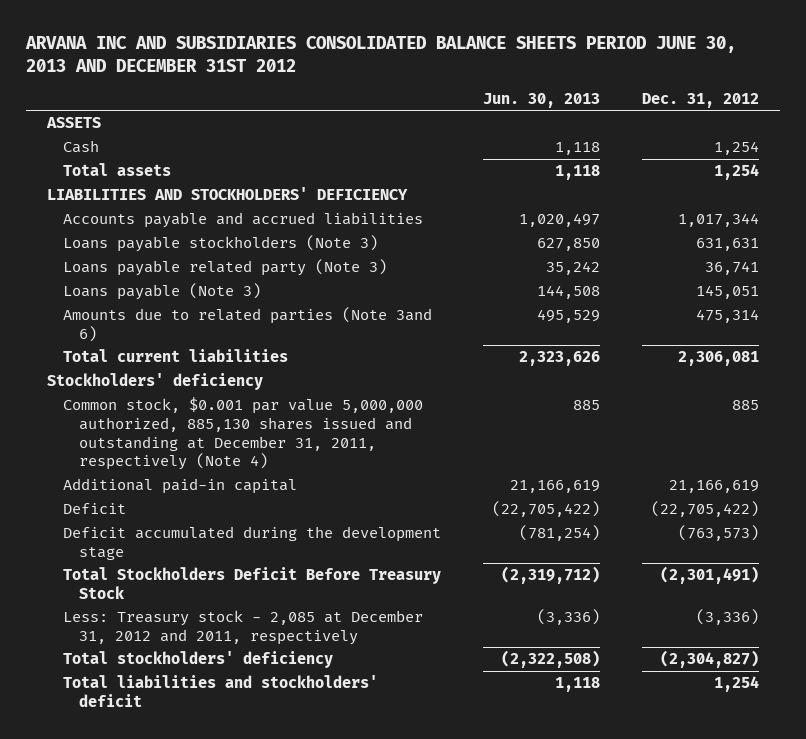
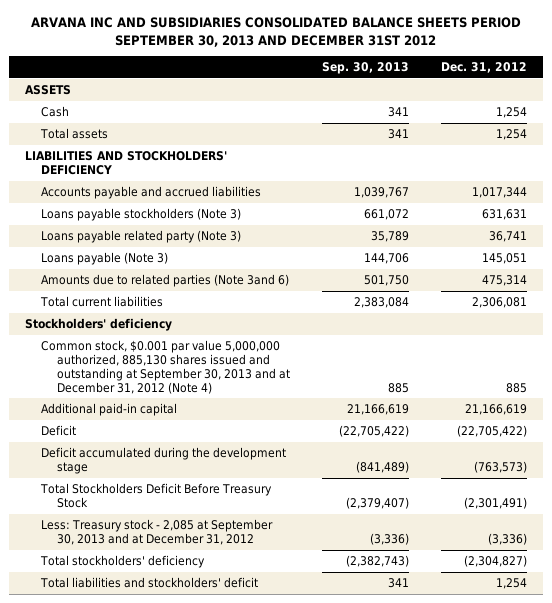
- ARVANA INC AND SUBSIDIARIES CONSOLIDATED BALANCE SHEETS PERIOD JUNE 30, 2013 AND DECEMBER 31ST 2012
+ ARVANA INC AND SUBSIDIARIES CONSOLIDATED BALANCE SHEETS PERIOD SEPTEMBER 30, 2013 AND DECEMBER 31ST 2012
- | Jun. 30, 2013 | Dec. 31, 2012
+ | Sep. 30, 2013 | Dec. 31, 2012
- Common stock, $0.001 par value 5,000,000 authorized, 885,130 shares issued and outstanding at December 31, 2011, respectively (Note 4) | 885 | 885
+ Common stock, $0.001 par value 5,000,000 authorized, 885,130 shares issued and outstanding at September 30, 2013 and at December 31, 2012 (Note 4) | 885 | 885
- Less: Treasury stock - 2,085 at December 31, 2012 and 2011, respectively | (3,336) | (3,336)
+ Less: Treasury stock - 2,085 at September 30, 2013 and at December 31, 2012 | (3,336) | (3,336)

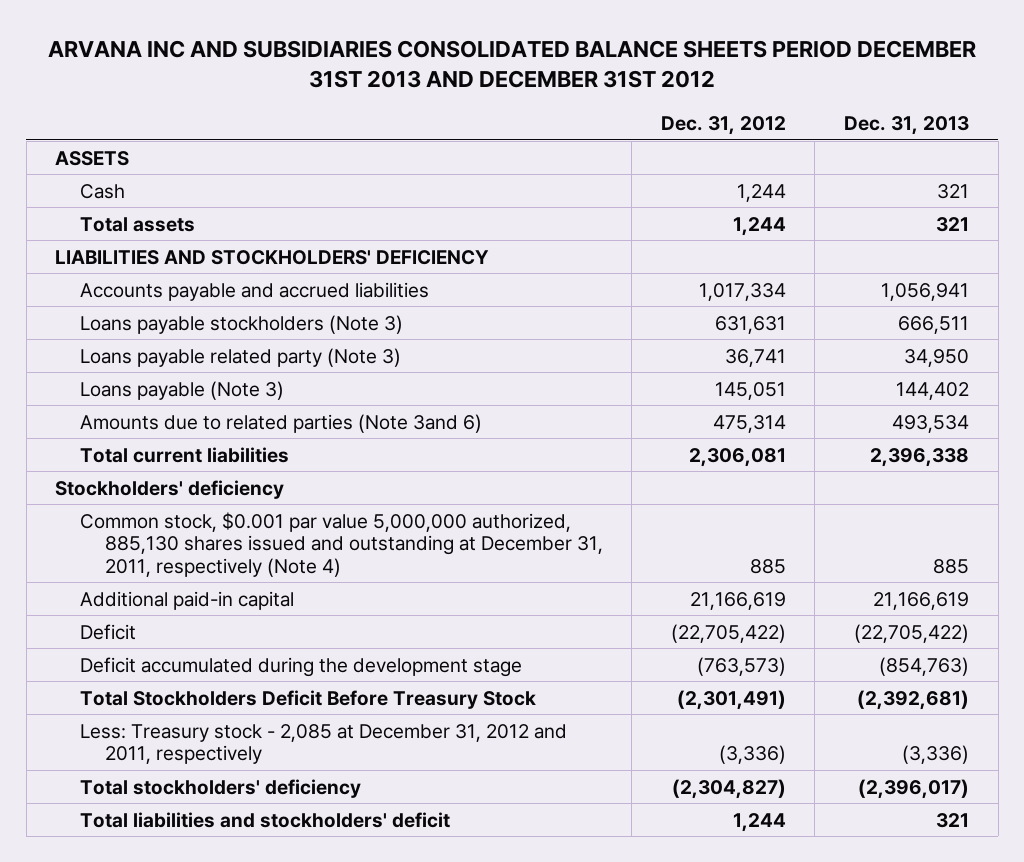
- ARVANA INC AND SUBSIDIARIES CONSOLIDATED BALANCE SHEETS PERIOD SEPTEMBER 30, 2013 AND DECEMBER 31ST 2012
+ ARVANA INC AND SUBSIDIARIES CONSOLIDATED BALANCE SHEETS PERIOD DECEMBER 31ST 2013 AND DECEMBER 31ST 2012
- | Sep. 30, 2013 | Dec. 31, 2012
+ | Dec. 31, 2012 | Dec. 31, 2013
- Cash | 341 | 1,254
- Total assets | 341 | 1,254
+ Cash | 1,244 | 321
+ Total assets | 1,244 | 321
- Accounts payable and accrued liabilities | 1,039,767 | 1,017,344
+ Accounts payable and accrued liabilities | 1,017,334 | 1,056,941
- Common stock, $0.001 par value 5,000,000 authorized, 885,130 shares issued and outstanding at September 30, 2013 and at December 31, 2012 (Note 4) | 885 | 885
+ Common stock, $0.001 par value 5,000,000 authorized, 885,130 shares issued and outstanding at December 31, 2011, respectively (Note 4) | 885 | 885
- Less: Treasury stock - 2,085 at September 30, 2013 and at December 31, 2012 | (3,336) | (3,336)
+ Less: Treasury stock - 2,085 at December 31, 2012 and 2011, respectively | (3,336) | (3,336)
- Total liabilities and stockholders' deficit | 341 | 1,254
+ Total liabilities and stockholders' deficit | 1,244 | 321

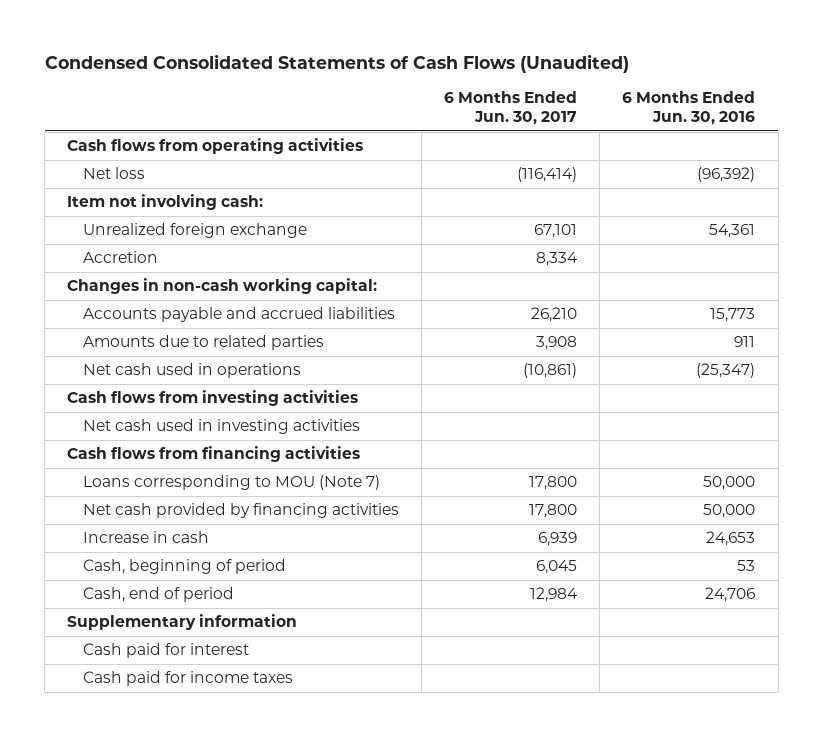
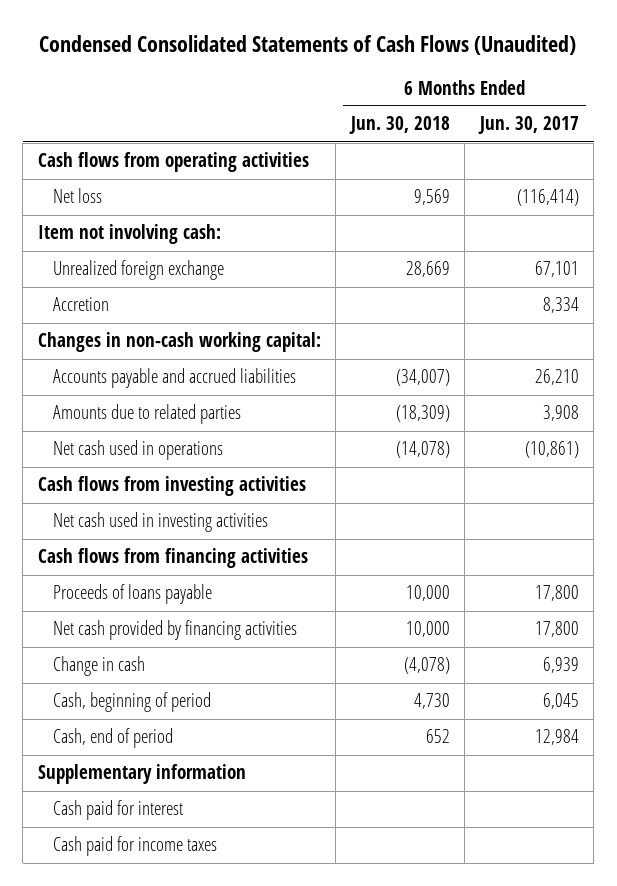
- | 6 Months Ended Jun. 30, 2017 | 6 Months Ended Jun. 30, 2016
+ | 6 Months Ended Jun. 30, 2018 | 6 Months Ended Jun. 30, 2017
- Loans corresponding to MOU (Note 7) | 17,800 | 50,000
+ Proceeds of loans payable | 10,000 | 17,800
- Increase in cash | 6,939 | 24,653
+ Change in cash | (4,078) | 6,939

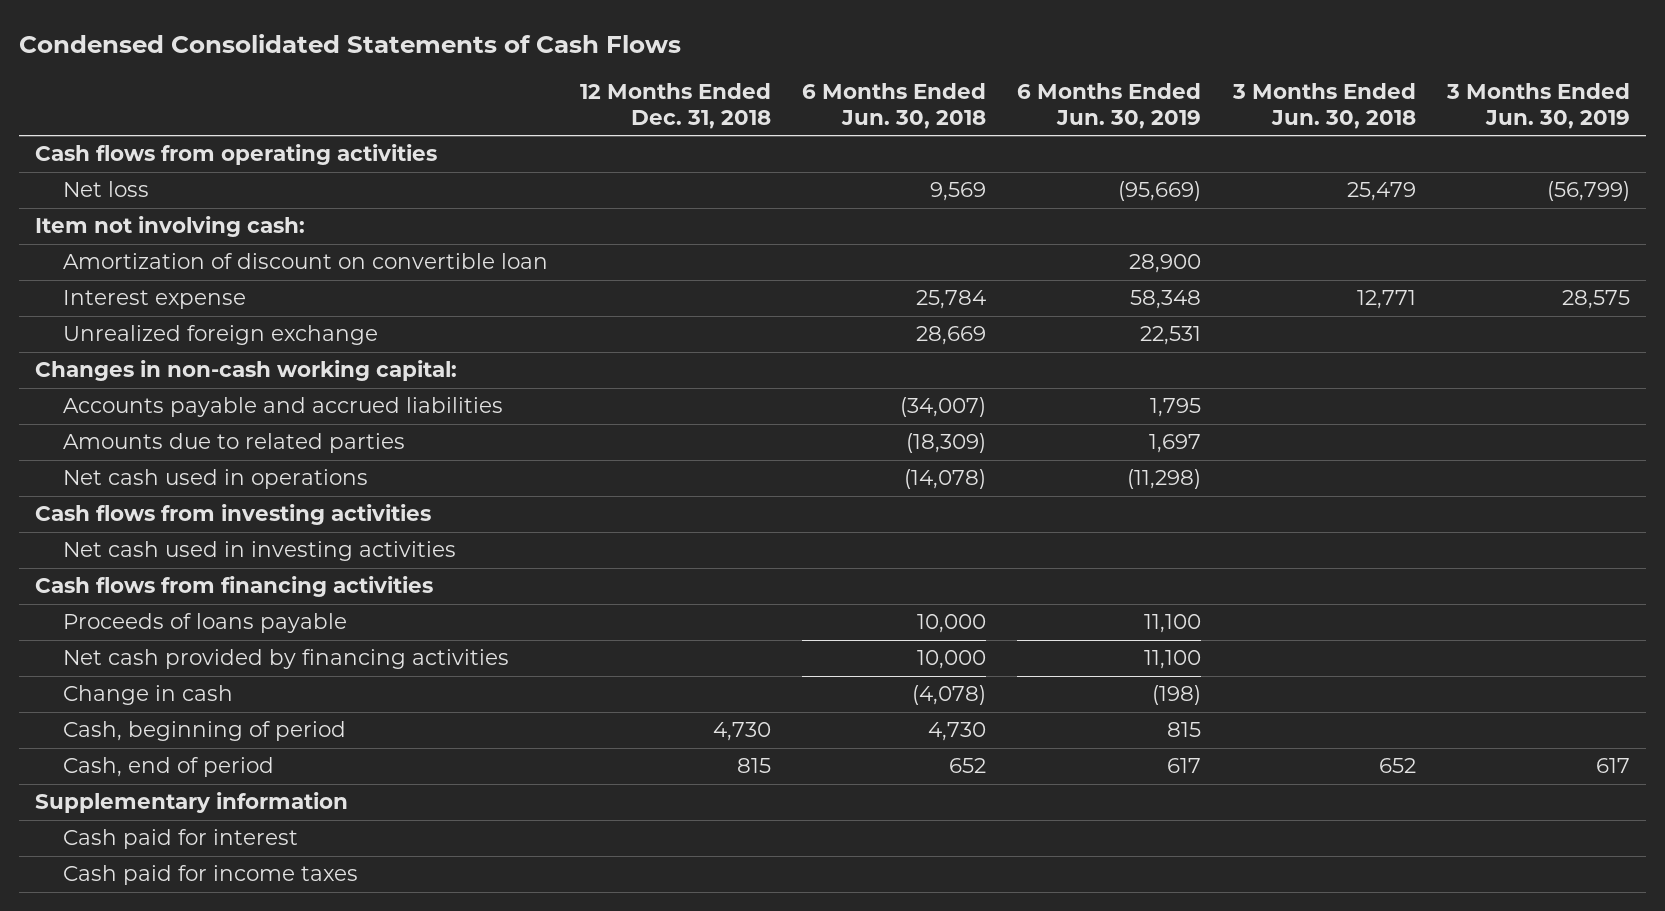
- Condensed Consolidated Statements of Cash Flows (Unaudited)
+ Condensed Consolidated Statements of Cash Flows
- | 6 Months Ended Jun. 30, 2018 | 6 Months Ended Jun. 30, 2017
+ | 12 Months Ended Dec. 31, 2018 | 6 Months Ended Jun. 30, 2018 | 6 Months Ended Jun. 30, 2019 | 3 Months Ended Jun. 30, 2018 | 3 Months Ended Jun. 30, 2019
+ Amortization of discount on convertible loan | | | 28,900 | |
+ Interest expense | | 25,784 | 58,348 | 12,771 | 28,575
- Accretion | | 8,334

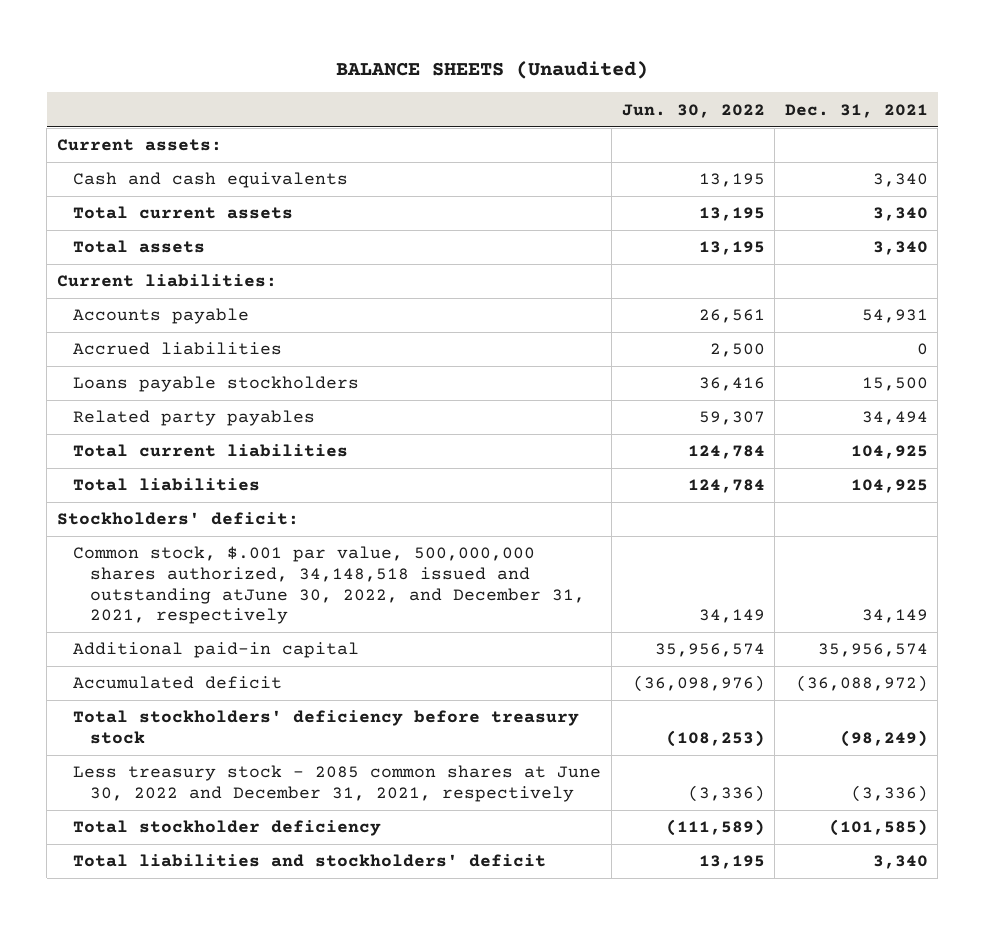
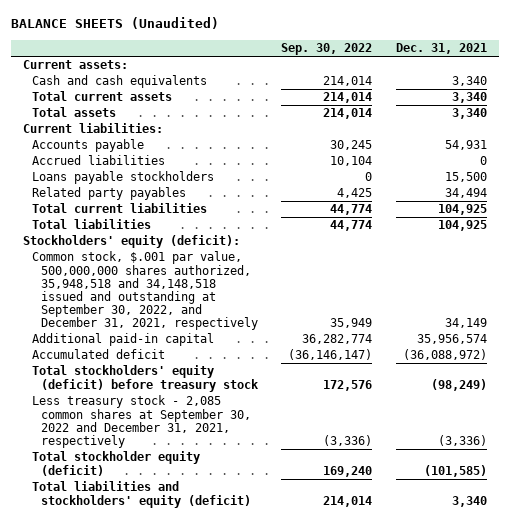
- | Jun. 30, 2022 | Dec. 31, 2021
+ | Sep. 30, 2022 | Dec. 31, 2021
- Stockholders' deficit:
- Common stock, $.001 par value, 500,000,000 shares authorized, 34,148,518 issued and outstanding atJune 30, 2022, and December 31, 2021, respectively | 34,149 | 34,149
+ Stockholders' equity (deficit):
+ Common stock, $.001 par value, 500,000,000 shares authorized, 35,948,518 and 34,148,518 issued and outstanding at September 30, 2022, and December 31, 2021, respectively | 35,949 | 34,149
- Total stockholders' deficiency before treasury stock | (108,253) | (98,249)
- Less treasury stock - 2085 common shares at June 30, 2022 and December 31, 2021, respectively | (3,336) | (3,336)
- Total stockholder deficiency | (111,589) | (101,585)
- Total liabilities and stockholders' deficit | 13,195 | 3,340
+ Total stockholders' equity (deficit) before treasury stock | 172,576 | (98,249)
+ Less treasury stock - 2,085 common shares at September 30, 2022 and December 31, 2021, respectively | (3,336) | (3,336)
+ Total stockholder equity (deficit) | 169,240 | (101,585)
+ Total liabilities and stockholders' equity (deficit) | 214,014 | 3,340

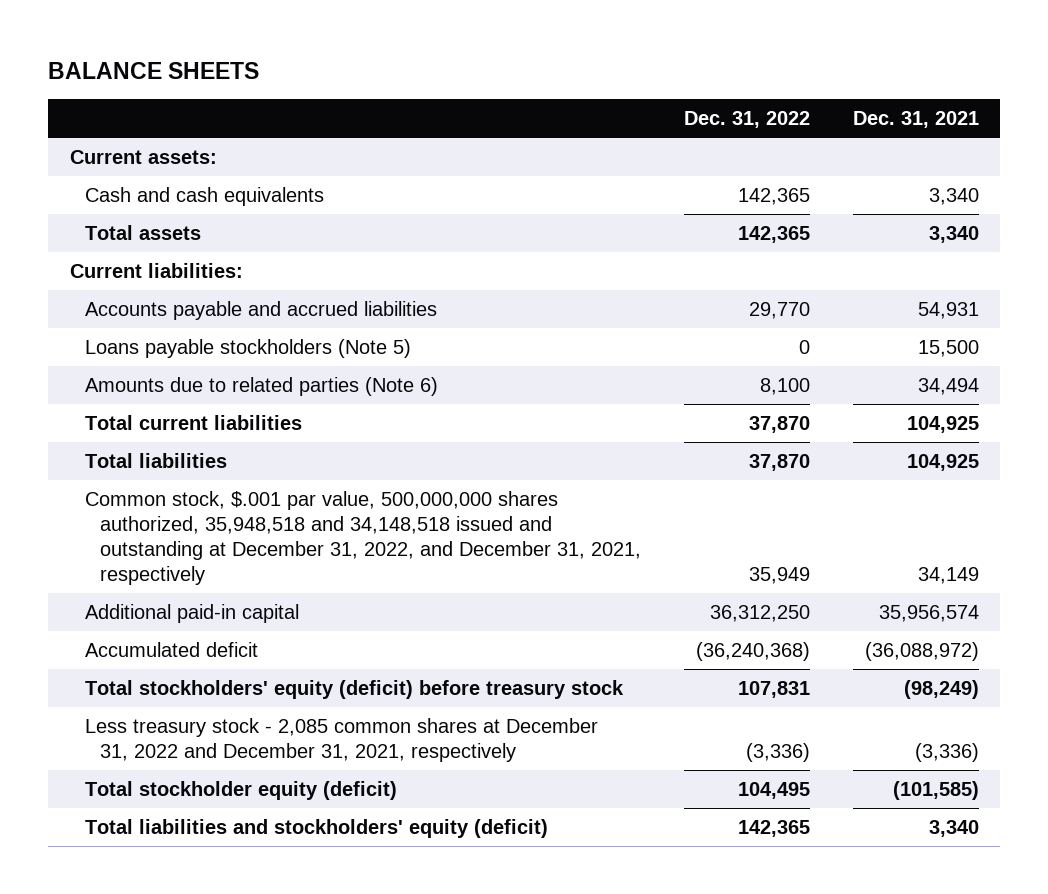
- BALANCE SHEETS (Unaudited)
+ BALANCE SHEETS
- | Sep. 30, 2022 | Dec. 31, 2021
+ | Dec. 31, 2022 | Dec. 31, 2021
- Total current assets | 214,014 | 3,340
- Accounts payable | 30,245 | 54,931
- Accrued liabilities | 10,104 | 0
- Loans payable stockholders | 0 | 15,500
- Related party payables | 4,425 | 34,494
+ Accounts payable and accrued liabilities | 29,770 | 54,931
+ Loans payable stockholders (Note 5) | 0 | 15,500
+ Amounts due to related parties (Note 6) | 8,100 | 34,494
- Stockholders' equity (deficit):
- Common stock, $.001 par value, 500,000,000 shares authorized, 35,948,518 and 34,148,518 issued and outstanding at September 30, 2022, and December 31, 2021, respectively | 35,949 | 34,149
+ Common stock, $.001 par value, 500,000,000 shares authorized, 35,948,518 and 34,148,518 issued and outstanding at December 31, 2022, and December 31, 2021, respectively | 35,949 | 34,149
- Less treasury stock - 2,085 common shares at September 30, 2022 and December 31, 2021, respectively | (3,336) | (3,336)
+ Less treasury stock - 2,085 common shares at December 31, 2022 and December 31, 2021, respectively | (3,336) | (3,336)

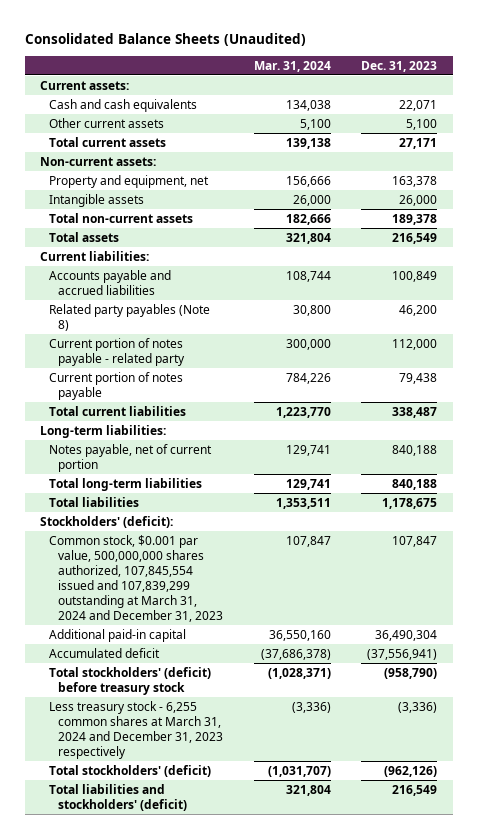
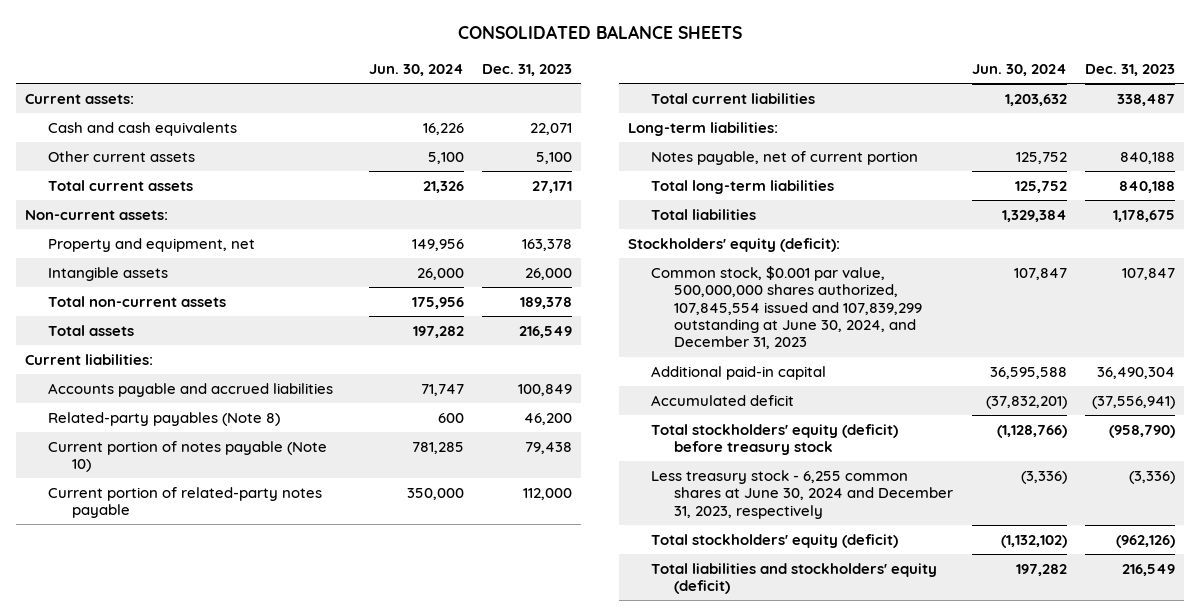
- Consolidated Balance Sheets (Unaudited)
+ CONSOLIDATED BALANCE SHEETS
- | Mar. 31, 2024 | Dec. 31, 2023
+ | Jun. 30, 2024 | Dec. 31, 2023
- Related party payables (Note 8) | 30,800 | 46,200
- Current portion of notes payable - related party | 300,000 | 112,000
- Current portion of notes payable | 784,226 | 79,438
+ Related-party payables (Note 8) | 600 | 46,200
+ Current portion of notes payable (Note 10) | 781,285 | 79,438
+ Current portion of related-party notes payable | 350,000 | 112,000
- Stockholders' (deficit):
- Common stock, $0.001 par value, 500,000,000 shares authorized, 107,845,554 issued and 107,839,299 outstanding at March 31, 2024 and December 31, 2023 | 107,847 | 107,847
+ Stockholders' equity (deficit):
+ Common stock, $0.001 par value, 500,000,000 shares authorized, 107,845,554 issued and 107,839,299 outstanding at June 30, 2024, and December 31, 2023 | 107,847 | 107,847
- Total stockholders' (deficit) before treasury stock | (1,028,371) | (958,790)
- Less treasury stock - 6,255 common shares at March 31, 2024 and December 31, 2023 respectively | (3,336) | (3,336)
- Total stockholders' (deficit) | (1,031,707) | (962,126)
- Total liabilities and stockholders' (deficit) | 321,804 | 216,549
+ Total stockholders' equity (deficit) before treasury stock | (1,128,766) | (958,790)
+ Less treasury stock - 6,255 common shares at June 30, 2024 and December 31, 2023, respectively | (3,336) | (3,336)
+ Total stockholders' equity (deficit) | (1,132,102) | (962,126)
+ Total liabilities and stockholders' equity (deficit) | 197,282 | 216,549

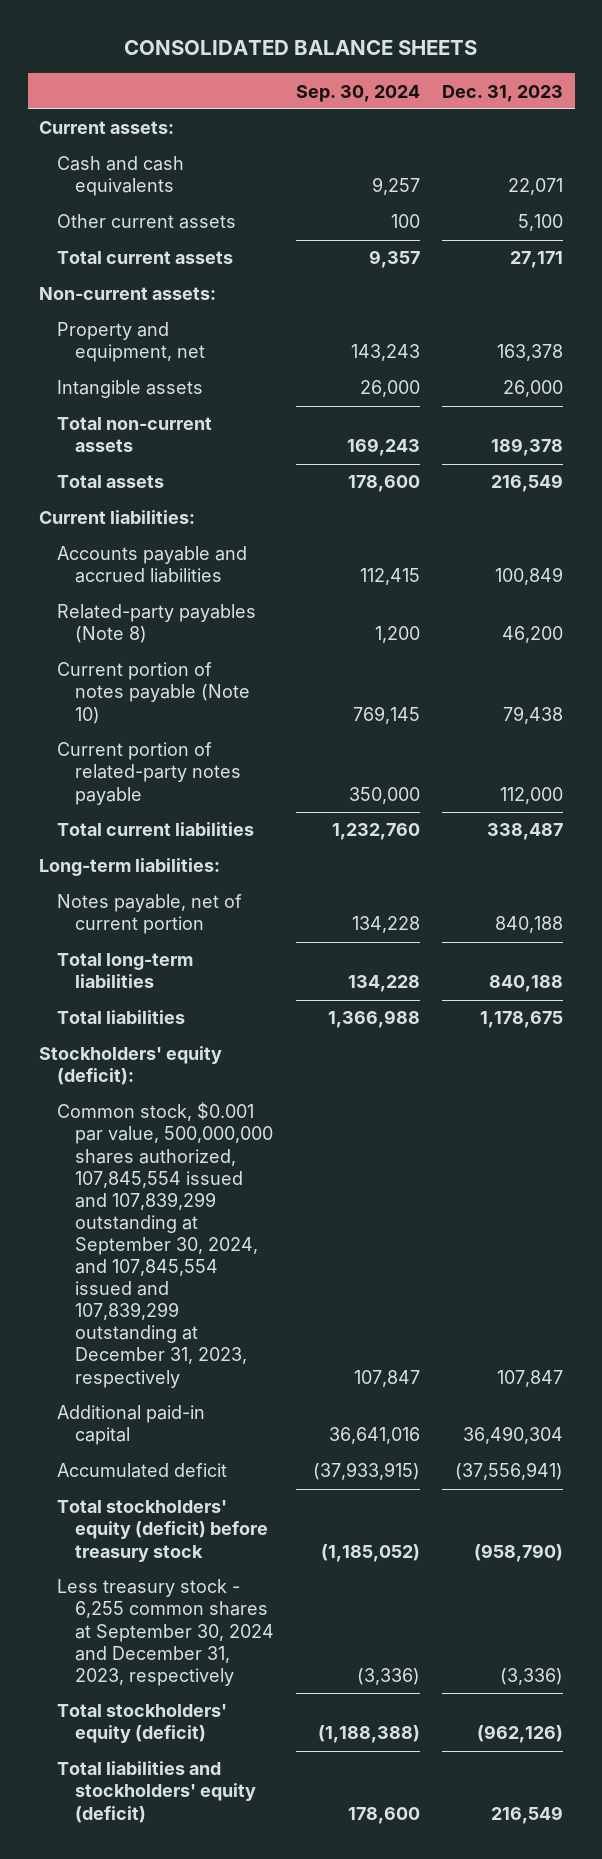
- | Jun. 30, 2024 | Dec. 31, 2023
+ | Sep. 30, 2024 | Dec. 31, 2023
- Common stock, $0.001 par value, 500,000,000 shares authorized, 107,845,554 issued and 107,839,299 outstanding at June 30, 2024, and December 31, 2023 | 107,847 | 107,847
+ Common stock, $0.001 par value, 500,000,000 shares authorized, 107,845,554 issued and 107,839,299 outstanding at September 30, 2024, and 107,845,554 issued and 107,839,299 outstanding at December 31, 2023, respectively | 107,847 | 107,847
- Less treasury stock - 6,255 common shares at June 30, 2024 and December 31, 2023, respectively | (3,336) | (3,336)
+ Less treasury stock - 6,255 common shares at September 30, 2024 and December 31, 2023, respectively | (3,336) | (3,336)

